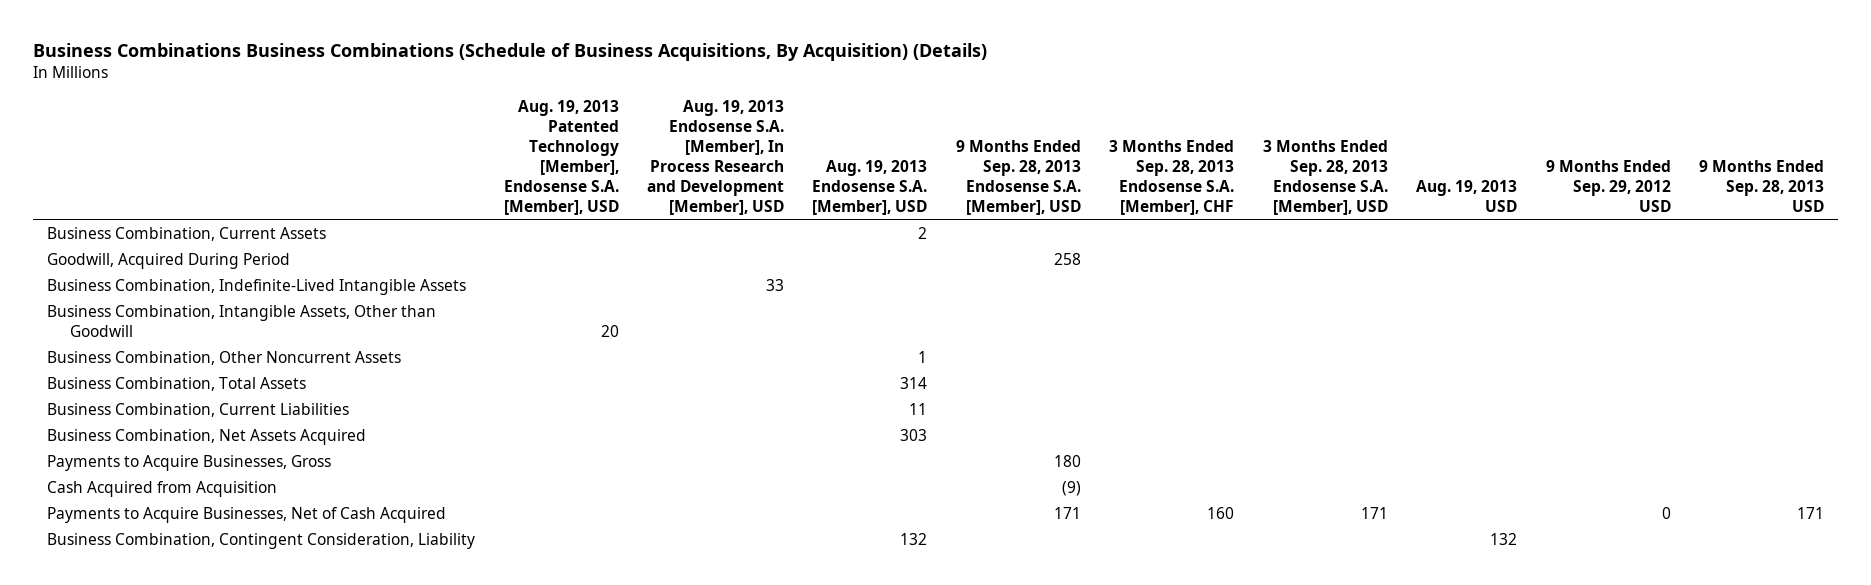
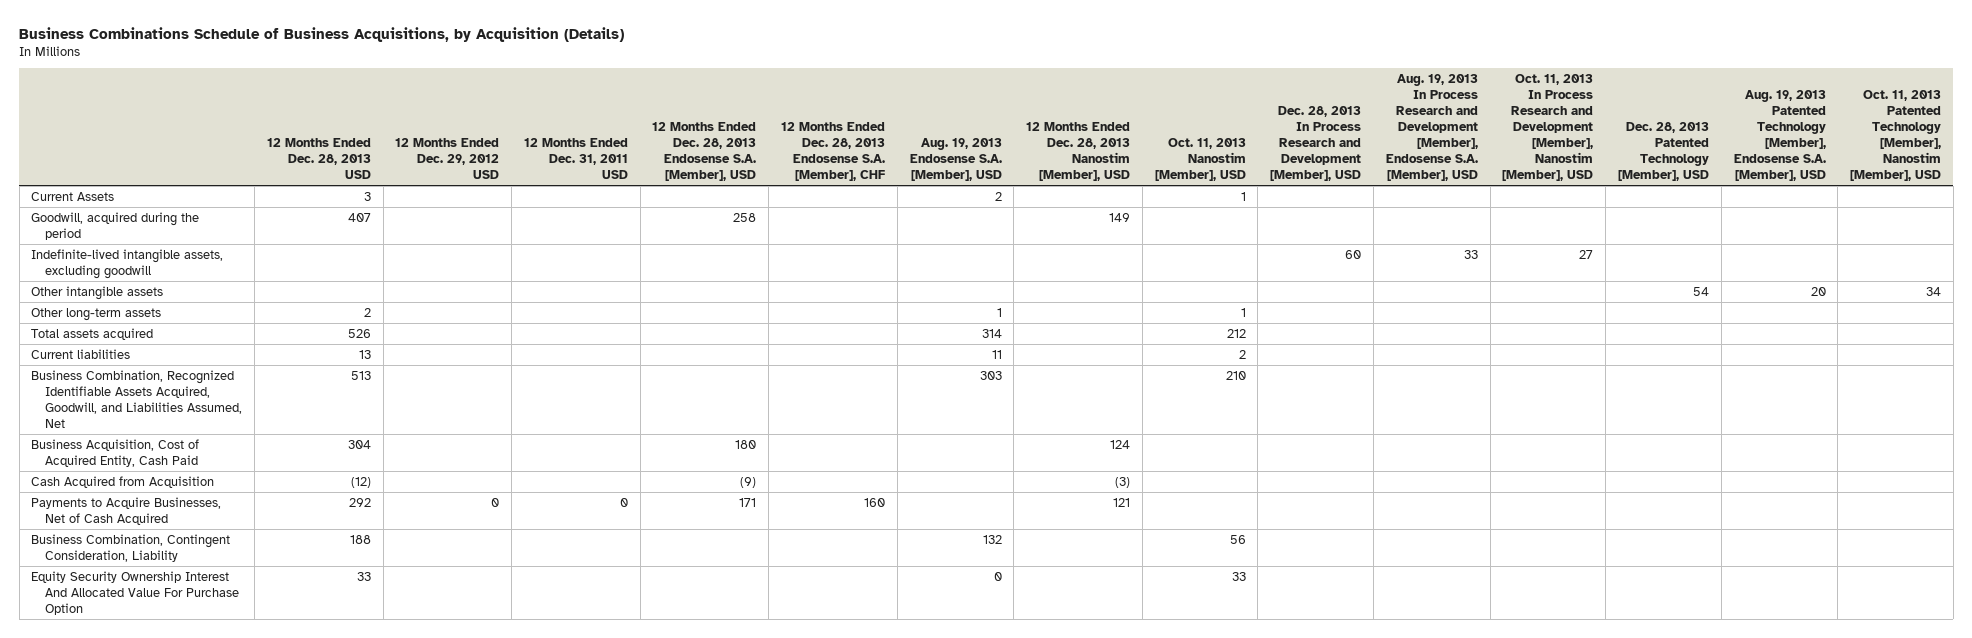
- Business Combinations Business Combinations (Schedule of Business Acquisitions, By Acquisition) (Details)
+ Business Combinations Schedule of Business Acquisitions, by Acquisition (Details)
- | Aug. 19, 2013 Patented Technology [Member], Endosense S.A. [Member], USD | Aug. 19, 2013 Endosense S.A. [Member], In Process Research and Development [Member], USD | Aug. 19, 2013 Endosense S.A. [Member], USD | 9 Months Ended Sep. 28, 2013 Endosense S.A. [Member], USD | 3 Months Ended Sep. 28, 2013 Endosense S.A. [Member], CHF | 3 Months Ended Sep. 28, 2013 Endosense S.A. [Member], USD | Aug. 19, 2013 USD | 9 Months Ended Sep. 29, 2012 USD | 9 Months Ended Sep. 28, 2013 USD
+ | 12 Months Ended Dec. 28, 2013 USD | 12 Months Ended Dec. 29, 2012 USD | 12 Months Ended Dec. 31, 2011 USD | 12 Months Ended Dec. 28, 2013 Endosense S.A. [Member], USD | 12 Months Ended Dec. 28, 2013 Endosense S.A. [Member], CHF | Aug. 19, 2013 Endosense S.A. [Member], USD | 12 Months Ended Dec. 28, 2013 Nanostim [Member], USD | Oct. 11, 2013 Nanostim [Member], USD | Dec. 28, 2013 In Process Research and Development [Member], USD | Aug. 19, 2013 In Process Research and Development [Member], Endosense S.A. [Member], USD | Oct. 11, 2013 In Process Research and Development [Member], Nanostim [Member], USD | Dec. 28, 2013 Patented Technology [Member], USD | Aug. 19, 2013 Patented Technology [Member], Endosense S.A. [Member], USD | Oct. 11, 2013 Patented Technology [Member], Nanostim [Member], USD
- Business Combination, Current Assets | | | 2 | | | | | |
- Goodwill, Acquired During Period | | | | 258 | | | | |
- Business Combination, Indefinite-Lived Intangible Assets | | 33 | | | | | | |
- Business Combination, Intangible Assets, Other than Goodwill | 20 | | | | | | | |
- Business Combination, Other Noncurrent Assets | | | 1 | | | | | |
- Business Combination, Total Assets | | | 314 | | | | | |
- Business Combination, Current Liabilities | | | 11 | | | | | |
- Business Combination, Net Assets Acquired | | | 303 | | | | | |
- Payments to Acquire Businesses, Gross | | | | 180 | | | | |
+ Current Assets | 3 | | | | | 2 | | 1 | | | | | |
+ Goodwill, acquired during the period | 407 | | | 258 | | | 149 | | | | | | |
+ Indefinite-lived intangible assets, excluding goodwill | | | | | | | | | 60 | 33 | 27 | | |
+ Other intangible assets | | | | | | | | | | | | 54 | 20 | 34
+ Other long-term assets | 2 | | | | | 1 | | 1 | | | | | |
+ Total assets acquired | 526 | | | | | 314 | | 212 | | | | | |
+ Current liabilities | 13 | | | | | 11 | | 2 | | | | | |
+ Business Combination, Recognized Identifiable Assets Acquired, Goodwill, and Liabilities Assumed, Net | 513 | | | | | 303 | | 210 | | | | | |
+ Business Acquisition, Cost of Acquired Entity, Cash Paid | 304 | | | 180 | | | 124 | | | | | | |
+ Equity Security Ownership Interest And Allocated Value For Purchase Option | 33 | | | | | 0 | | 33 | | | | | |

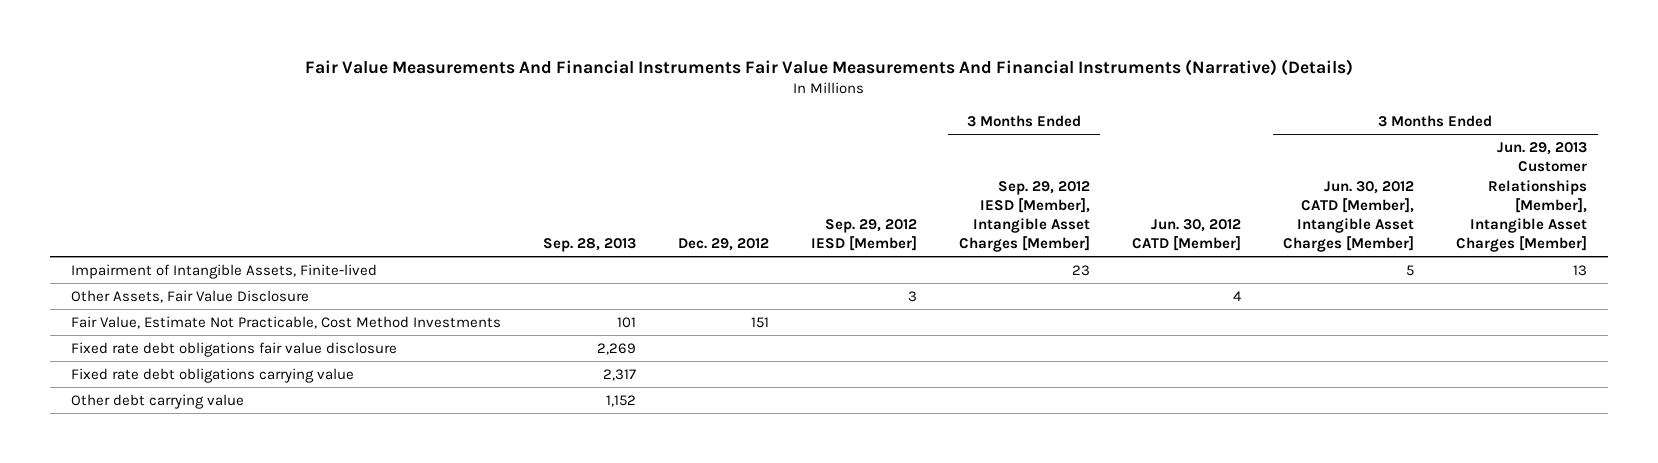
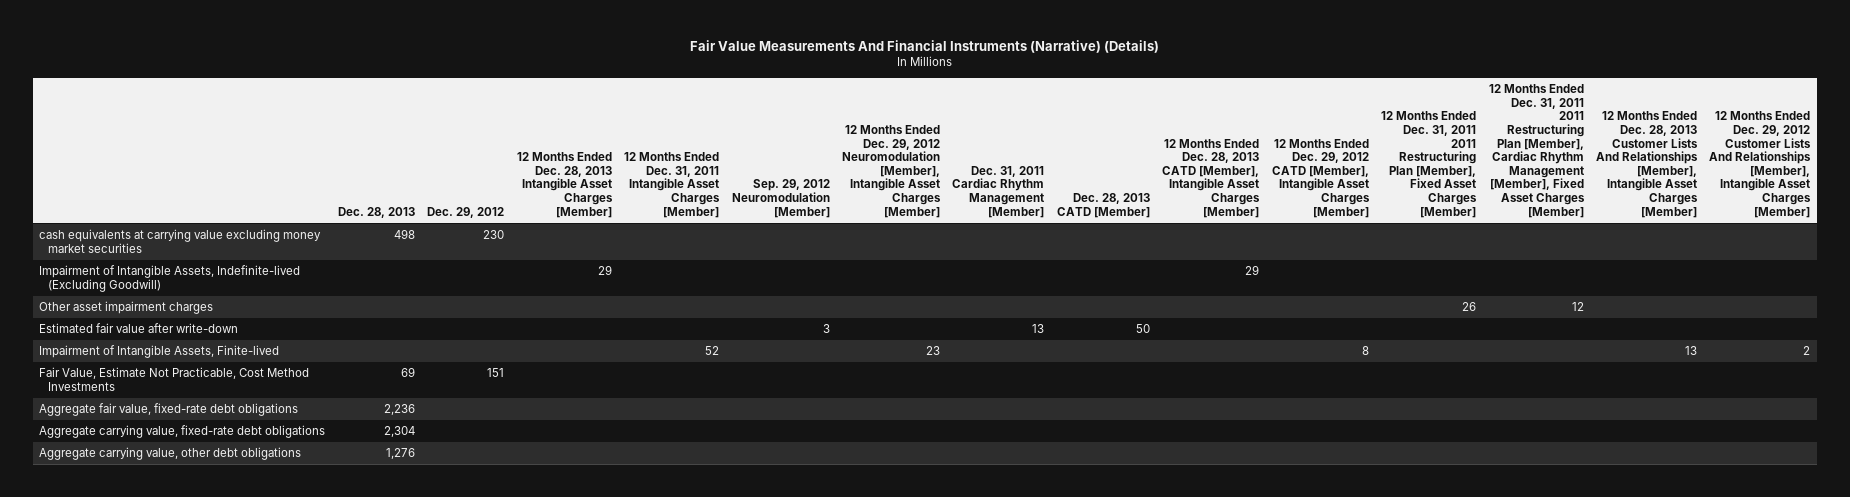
- Fair Value Measurements And Financial Instruments Fair Value Measurements And Financial Instruments (Narrative) (Details)
+ Fair Value Measurements And Financial Instruments (Narrative) (Details)
- | Sep. 28, 2013 | Dec. 29, 2012 | Sep. 29, 2012 IESD [Member] | 3 Months Ended Sep. 29, 2012 IESD [Member], Intangible Asset Charges [Member] | Jun. 30, 2012 CATD [Member] | 3 Months Ended Jun. 30, 2012 CATD [Member], Intangible Asset Charges [Member] | 3 Months Ended Jun. 29, 2013 Customer Relationships [Member], Intangible Asset Charges [Member]
+ | Dec. 28, 2013 | Dec. 29, 2012 | 12 Months Ended Dec. 28, 2013 Intangible Asset Charges [Member] | 12 Months Ended Dec. 31, 2011 Intangible Asset Charges [Member] | Sep. 29, 2012 Neuromodulation [Member] | 12 Months Ended Dec. 29, 2012 Neuromodulation [Member], Intangible Asset Charges [Member] | Dec. 31, 2011 Cardiac Rhythm Management [Member] | Dec. 28, 2013 CATD [Member] | 12 Months Ended Dec. 28, 2013 CATD [Member], Intangible Asset Charges [Member] | 12 Months Ended Dec. 29, 2012 CATD [Member], Intangible Asset Charges [Member] | 12 Months Ended Dec. 31, 2011 2011 Restructuring Plan [Member], Fixed Asset Charges [Member] | 12 Months Ended Dec. 31, 2011 2011 Restructuring Plan [Member], Cardiac Rhythm Management [Member], Fixed Asset Charges [Member] | 12 Months Ended Dec. 28, 2013 Customer Lists And Relationships [Member], Intangible Asset Charges [Member] | 12 Months Ended Dec. 29, 2012 Customer Lists And Relationships [Member], Intangible Asset Charges [Member]
+ cash equivalents at carrying value excluding money market securities | 498 | 230 | | | | | | | | | | | |
+ Impairment of Intangible Assets, Indefinite-lived (Excluding Goodwill) | | | 29 | | | | | | 29 | | | | |
+ Other asset impairment charges | | | | | | | | | | | 26 | 12 | |
+ Estimated fair value after write-down | | | | | 3 | | 13 | 50 | | | | | |
- Other Assets, Fair Value Disclosure | | | 3 | | 4 | |
- Fixed rate debt obligations fair value disclosure | 2,269 | | | | | |
- Fixed rate debt obligations carrying value | 2,317 | | | | | |
- Other debt carrying value | 1,152 | | | | | |
+ Aggregate fair value, fixed-rate debt obligations | 2,236 | | | | | | | | | | | | |
+ Aggregate carrying value, fixed-rate debt obligations | 2,304 | | | | | | | | | | | | |
+ Aggregate carrying value, other debt obligations | 1,276 | | | | | | | | | | | | |

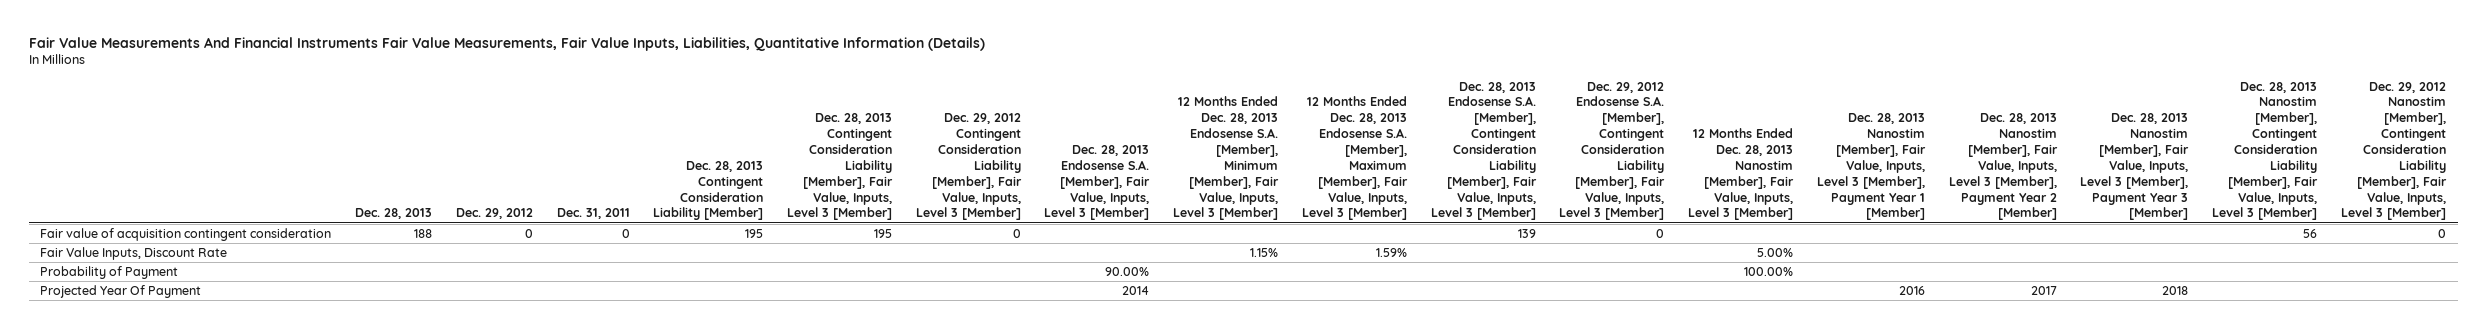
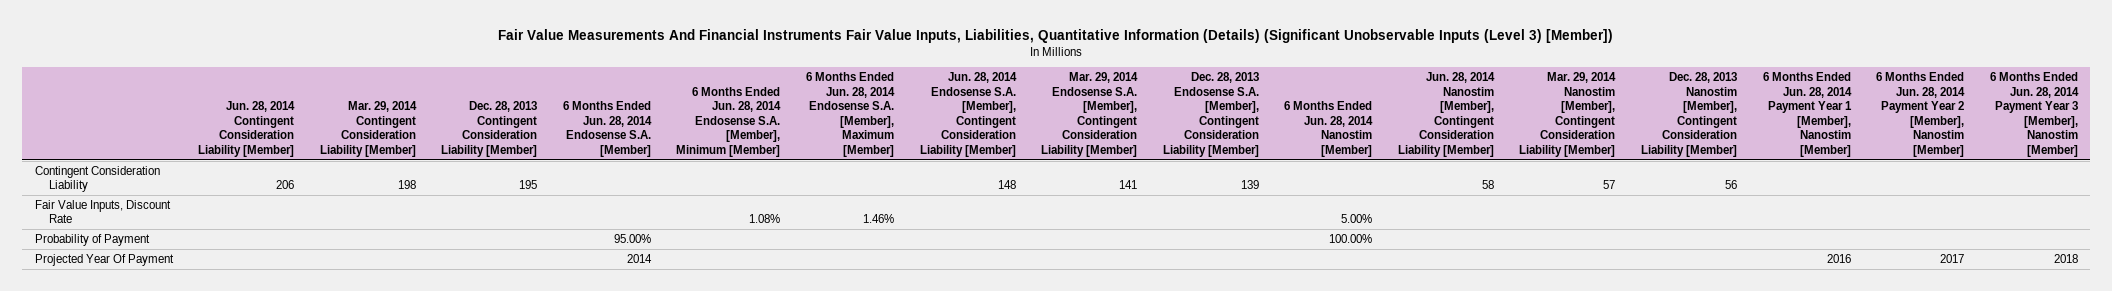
- Fair Value Measurements And Financial Instruments Fair Value Measurements, Fair Value Inputs, Liabilities, Quantitative Information (Details)
+ Fair Value Measurements And Financial Instruments Fair Value Inputs, Liabilities, Quantitative Information (Details) (Significant Unobservable Inputs (Level 3) [Member])
- | Dec. 28, 2013 | Dec. 29, 2012 | Dec. 31, 2011 | Dec. 28, 2013 Contingent Consideration Liability [Member] | Dec. 28, 2013 Contingent Consideration Liability [Member], Fair Value, Inputs, Level 3 [Member] | Dec. 29, 2012 Contingent Consideration Liability [Member], Fair Value, Inputs, Level 3 [Member] | Dec. 28, 2013 Endosense S.A. [Member], Fair Value, Inputs, Level 3 [Member] | 12 Months Ended Dec. 28, 2013 Endosense S.A. [Member], Minimum [Member], Fair Value, Inputs, Level 3 [Member] | 12 Months Ended Dec. 28, 2013 Endosense S.A. [Member], Maximum [Member], Fair Value, Inputs, Level 3 [Member] | Dec. 28, 2013 Endosense S.A. [Member], Contingent Consideration Liability [Member], Fair Value, Inputs, Level 3 [Member] | Dec. 29, 2012 Endosense S.A. [Member], Contingent Consideration Liability [Member], Fair Value, Inputs, Level 3 [Member] | 12 Months Ended Dec. 28, 2013 Nanostim [Member], Fair Value, Inputs, Level 3 [Member] | Dec. 28, 2013 Nanostim [Member], Fair Value, Inputs, Level 3 [Member], Payment Year 1 [Member] | Dec. 28, 2013 Nanostim [Member], Fair Value, Inputs, Level 3 [Member], Payment Year 2 [Member] | Dec. 28, 2013 Nanostim [Member], Fair Value, Inputs, Level 3 [Member], Payment Year 3 [Member] | Dec. 28, 2013 Nanostim [Member], Contingent Consideration Liability [Member], Fair Value, Inputs, Level 3 [Member] | Dec. 29, 2012 Nanostim [Member], Contingent Consideration Liability [Member], Fair Value, Inputs, Level 3 [Member]
+ | Jun. 28, 2014 Contingent Consideration Liability [Member] | Mar. 29, 2014 Contingent Consideration Liability [Member] | Dec. 28, 2013 Contingent Consideration Liability [Member] | 6 Months Ended Jun. 28, 2014 Endosense S.A. [Member] | 6 Months Ended Jun. 28, 2014 Endosense S.A. [Member], Minimum [Member] | 6 Months Ended Jun. 28, 2014 Endosense S.A. [Member], Maximum [Member] | Jun. 28, 2014 Endosense S.A. [Member], Contingent Consideration Liability [Member] | Mar. 29, 2014 Endosense S.A. [Member], Contingent Consideration Liability [Member] | Dec. 28, 2013 Endosense S.A. [Member], Contingent Consideration Liability [Member] | 6 Months Ended Jun. 28, 2014 Nanostim [Member] | Jun. 28, 2014 Nanostim [Member], Contingent Consideration Liability [Member] | Mar. 29, 2014 Nanostim [Member], Contingent Consideration Liability [Member] | Dec. 28, 2013 Nanostim [Member], Contingent Consideration Liability [Member] | 6 Months Ended Jun. 28, 2014 Payment Year 1 [Member], Nanostim [Member] | 6 Months Ended Jun. 28, 2014 Payment Year 2 [Member], Nanostim [Member] | 6 Months Ended Jun. 28, 2014 Payment Year 3 [Member], Nanostim [Member]
- Fair value of acquisition contingent consideration | 188 | 0 | 0 | 195 | 195 | 0 | | | | 139 | 0 | | | | | 56 | 0
+ Contingent Consideration Liability | 206 | 198 | 195 | | | | 148 | 141 | 139 | | 58 | 57 | 56 | | |

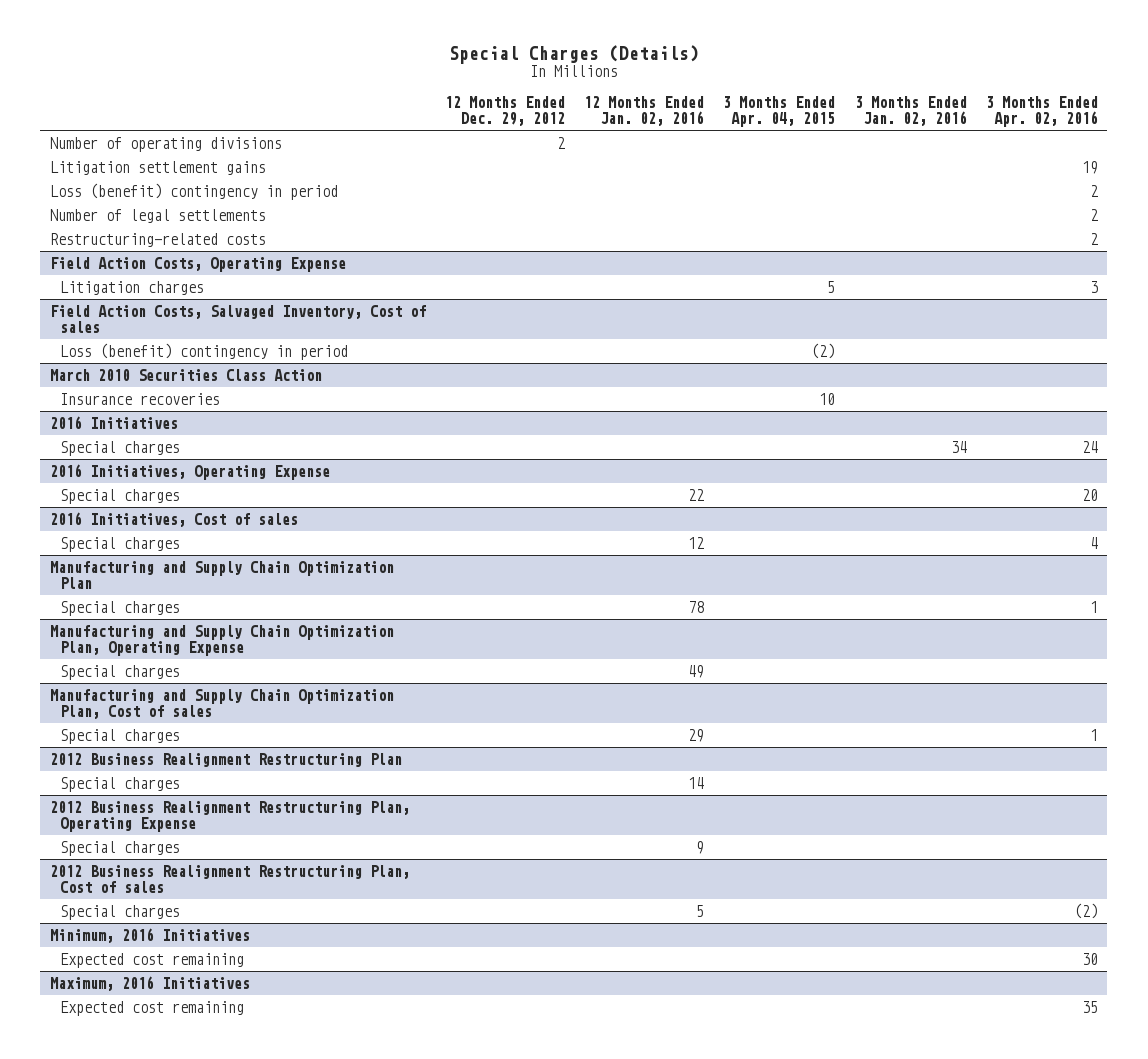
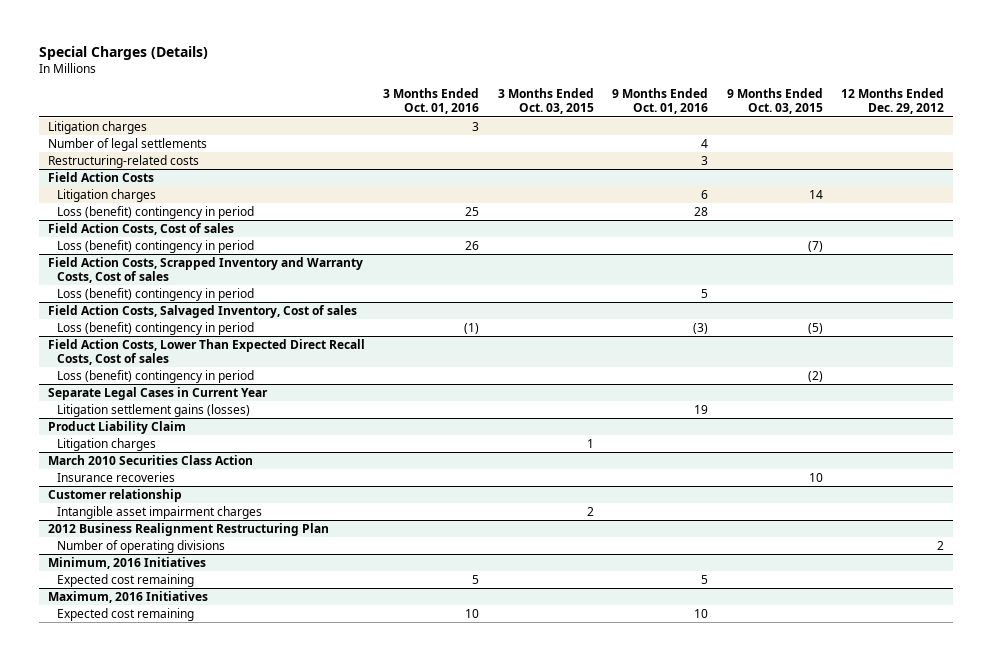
- | 12 Months Ended Dec. 29, 2012 | 12 Months Ended Jan. 02, 2016 | 3 Months Ended Apr. 04, 2015 | 3 Months Ended Jan. 02, 2016 | 3 Months Ended Apr. 02, 2016
+ | 3 Months Ended Oct. 01, 2016 | 3 Months Ended Oct. 03, 2015 | 9 Months Ended Oct. 01, 2016 | 9 Months Ended Oct. 03, 2015 | 12 Months Ended Dec. 29, 2012
- Number of operating divisions | 2 | | | |
- Litigation settlement gains | | | | | 19
- Loss (benefit) contingency in period | | | | | 2
+ Litigation charges | 3 | | | |
- Field Action Costs, Operating Expense
+ Field Action Costs
+ Loss (benefit) contingency in period | 25 | | 28 | |
+ Field Action Costs, Cost of sales
+ Loss (benefit) contingency in period | 26 | | | (7) |
+ Field Action Costs, Scrapped Inventory and Warranty Costs, Cost of sales
+ Loss (benefit) contingency in period | | | 5 | |
+ Field Action Costs, Lower Than Expected Direct Recall Costs, Cost of sales
+ Loss (benefit) contingency in period | | | | (2) |
+ Separate Legal Cases in Current Year
+ Litigation settlement gains (losses) | | | 19 | |
+ Product Liability Claim
+ Litigation charges | | 1 | | |
- 2016 Initiatives
- Special charges | | | | 34 | 24
- 2016 Initiatives, Operating Expense
- Special charges | | 22 | | | 20
- 2016 Initiatives, Cost of sales
- Special charges | | 12 | | | 4
- Manufacturing and Supply Chain Optimization Plan
- Special charges | | 78 | | | 1
- Manufacturing and Supply Chain Optimization Plan, Operating Expense
- Special charges | | 49 | | |
- Manufacturing and Supply Chain Optimization Plan, Cost of sales
- Special charges | | 29 | | | 1
+ Customer relationship
+ Intangible asset impairment charges | | 2 | | |
@ 2012 Business Realignment Restructuring Plan
- Special charges | | 14 | | |
- 2012 Business Realignment Restructuring Plan, Operating Expense
- Special charges | | 9 | | |
- 2012 Business Realignment Restructuring Plan, Cost of sales
- Special charges | | 5 | | | (2)
@ 2012 Business Realignment Restructuring Plan
+ Number of operating divisions | | | | | 2

